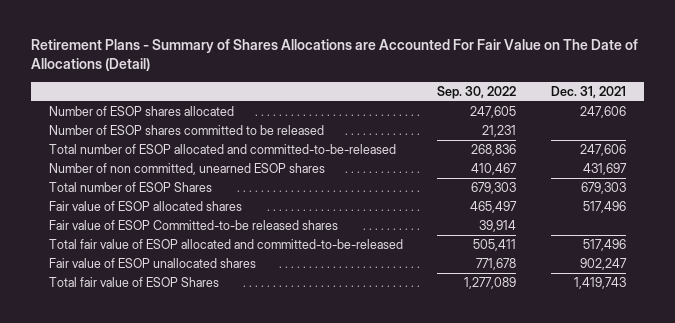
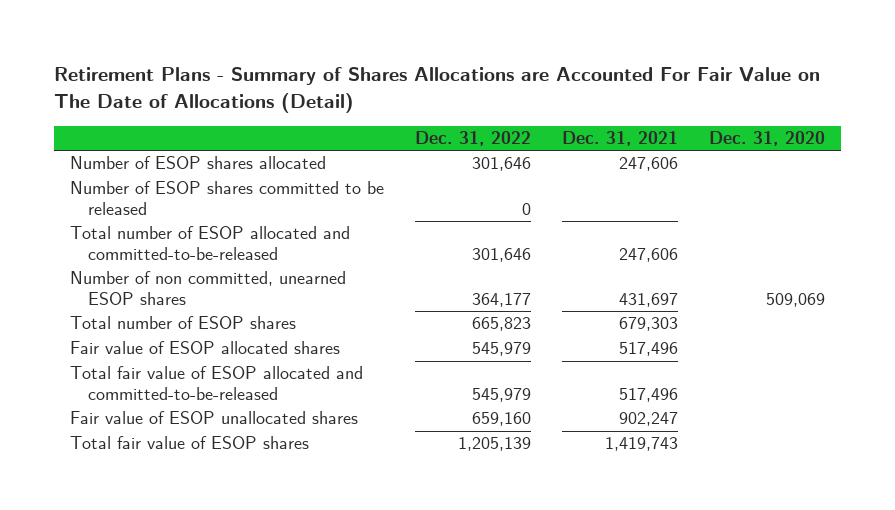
- | Sep. 30, 2022 | Dec. 31, 2021
+ | Dec. 31, 2022 | Dec. 31, 2021 | Dec. 31, 2020
- Total number of ESOP Shares | 679,303 | 679,303
+ Total number of ESOP shares | 665,823 | 679,303 |
- Fair value of ESOP Committed-to-be released shares | 39,914 |
- Total fair value of ESOP Shares | 1,277,089 | 1,419,743
+ Total fair value of ESOP shares | 1,205,139 | 1,419,743 |

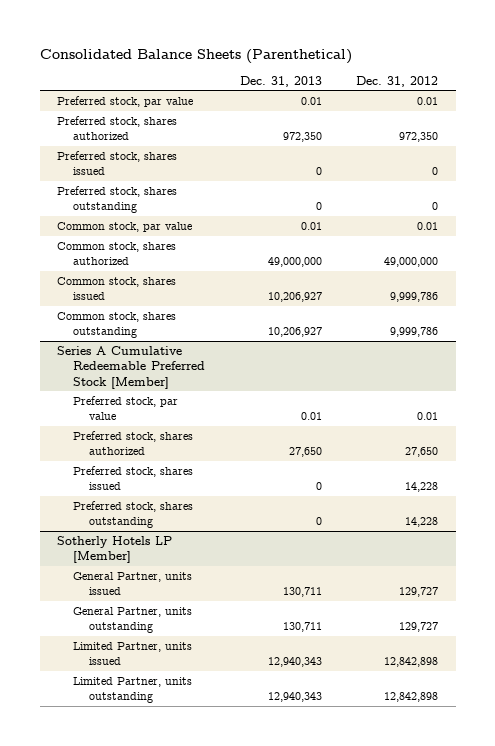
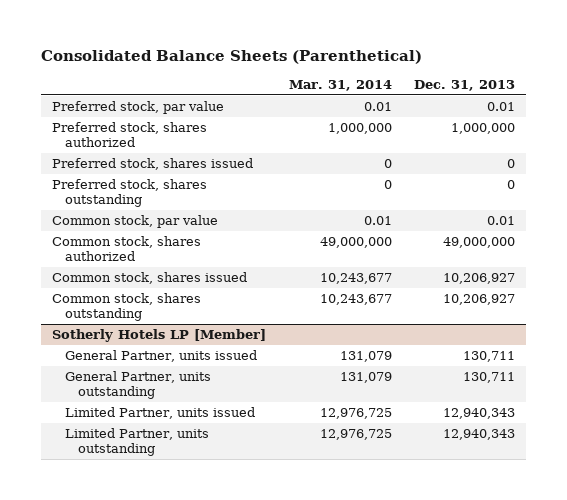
- | Dec. 31, 2013 | Dec. 31, 2012
+ | Mar. 31, 2014 | Dec. 31, 2013
- Preferred stock, shares authorized | 972,350 | 972,350
+ Preferred stock, shares authorized | 1,000,000 | 1,000,000
- Series A Cumulative Redeemable Preferred Stock [Member]
- Preferred stock, par value | 0.01 | 0.01
- Preferred stock, shares authorized | 27,650 | 27,650
- Preferred stock, shares issued | 0 | 14,228
- Preferred stock, shares outstanding | 0 | 14,228

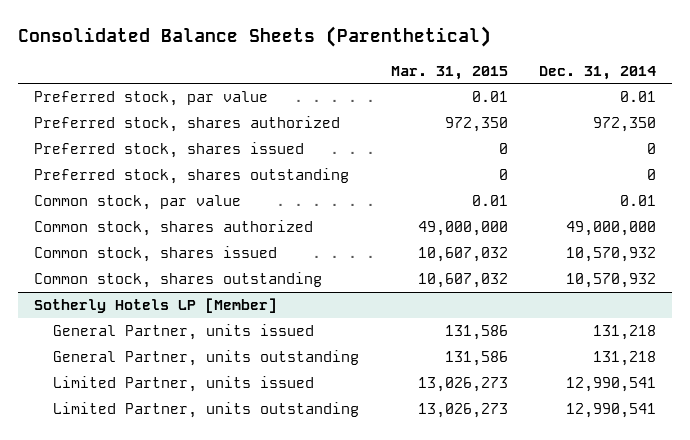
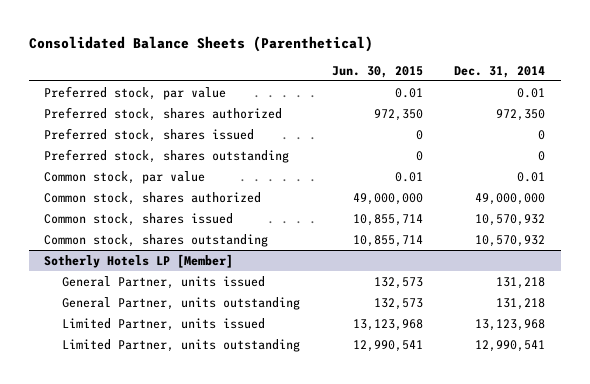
- | Mar. 31, 2015 | Dec. 31, 2014
+ | Jun. 30, 2015 | Dec. 31, 2014
@ Sotherly Hotels LP [Member]
- Limited Partner, units issued | 13,026,273 | 12,990,541
+ Limited Partner, units issued | 13,123,968 | 13,123,968

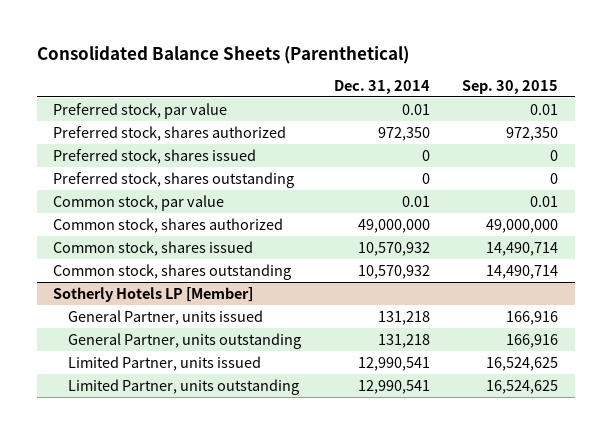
- | Jun. 30, 2015 | Dec. 31, 2014
+ | Dec. 31, 2014 | Sep. 30, 2015
@ Sotherly Hotels LP [Member]
- Limited Partner, units issued | 13,123,968 | 13,123,968
+ Limited Partner, units issued | 12,990,541 | 16,524,625

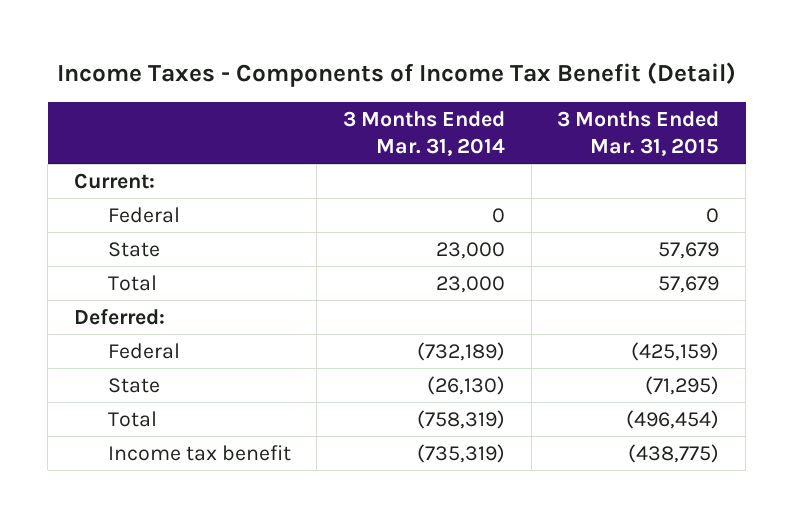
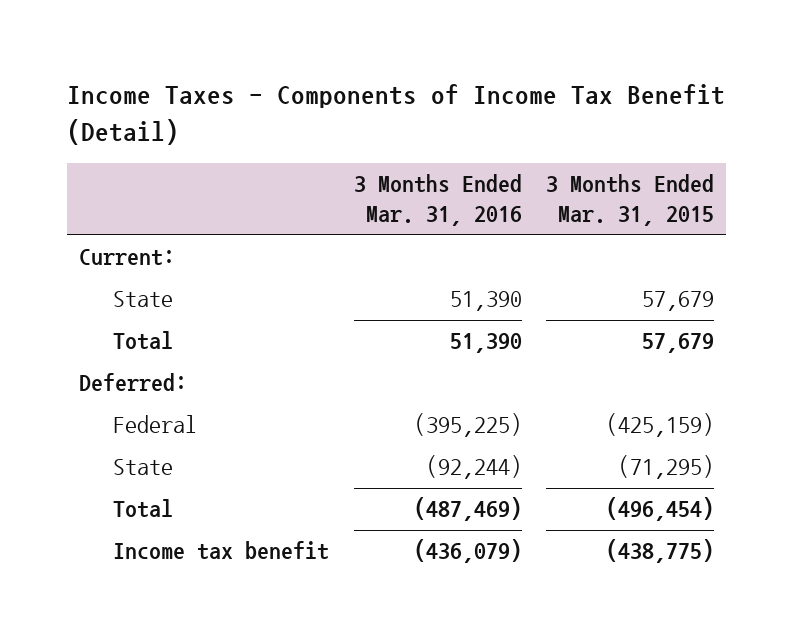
- | 3 Months Ended Mar. 31, 2014 | 3 Months Ended Mar. 31, 2015
+ | 3 Months Ended Mar. 31, 2016 | 3 Months Ended Mar. 31, 2015
- Federal | 0 | 0

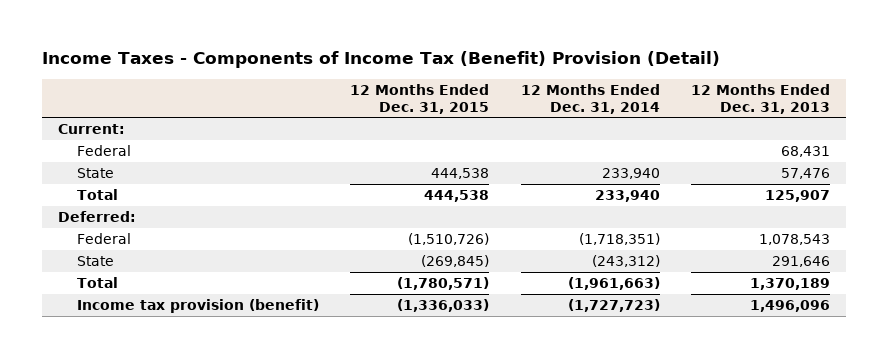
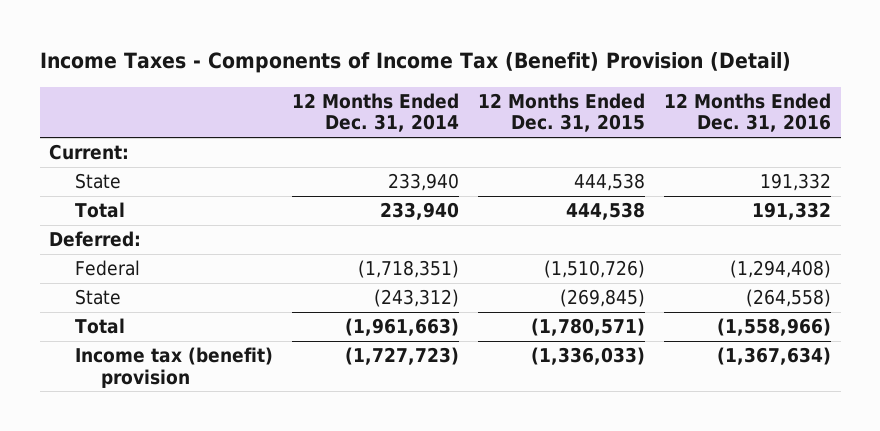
- | 12 Months Ended Dec. 31, 2015 | 12 Months Ended Dec. 31, 2014 | 12 Months Ended Dec. 31, 2013
+ | 12 Months Ended Dec. 31, 2014 | 12 Months Ended Dec. 31, 2015 | 12 Months Ended Dec. 31, 2016
- Federal | | | 68,431
- Income tax provision (benefit) | (1,336,033) | (1,727,723) | 1,496,096
+ Income tax (benefit) provision | (1,727,723) | (1,336,033) | (1,367,634)

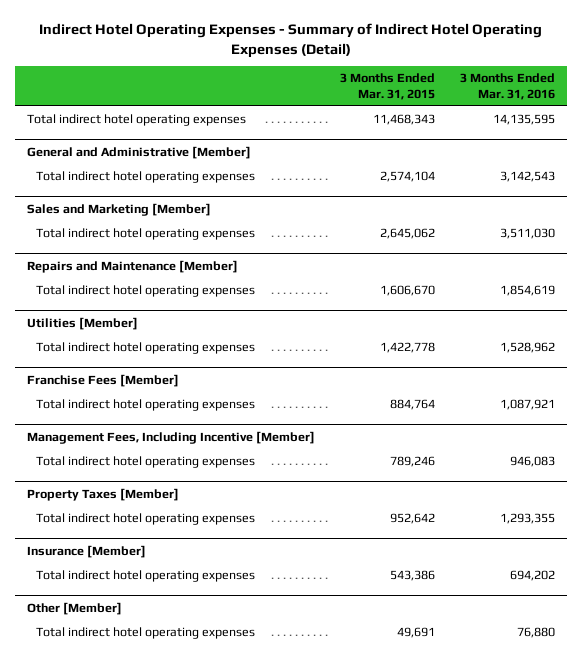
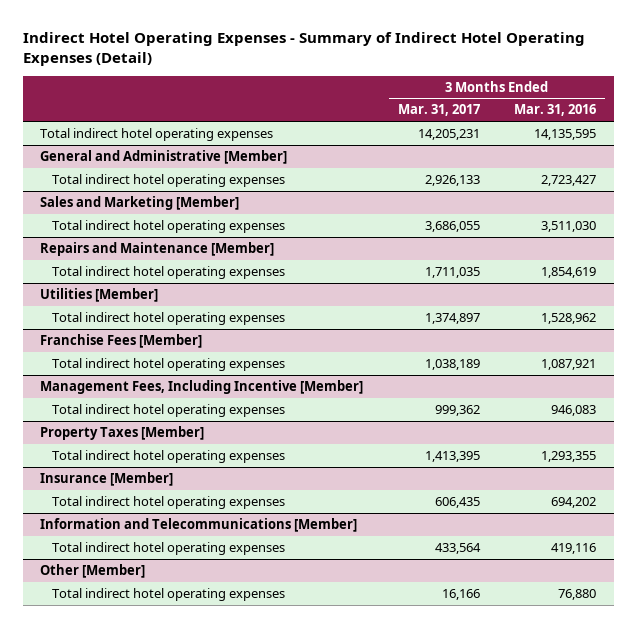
- | 3 Months Ended Mar. 31, 2015 | 3 Months Ended Mar. 31, 2016
+ | 3 Months Ended Mar. 31, 2017 | 3 Months Ended Mar. 31, 2016
@ General and Administrative [Member]
- Total indirect hotel operating expenses | 2,574,104 | 3,142,543
+ Total indirect hotel operating expenses | 2,926,133 | 2,723,427
+ Information and Telecommunications [Member]
+ Total indirect hotel operating expenses | 433,564 | 419,116

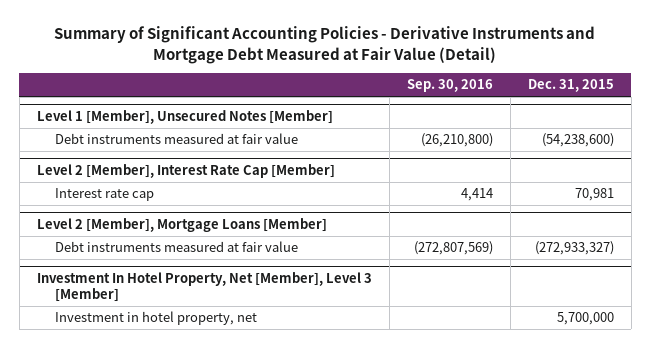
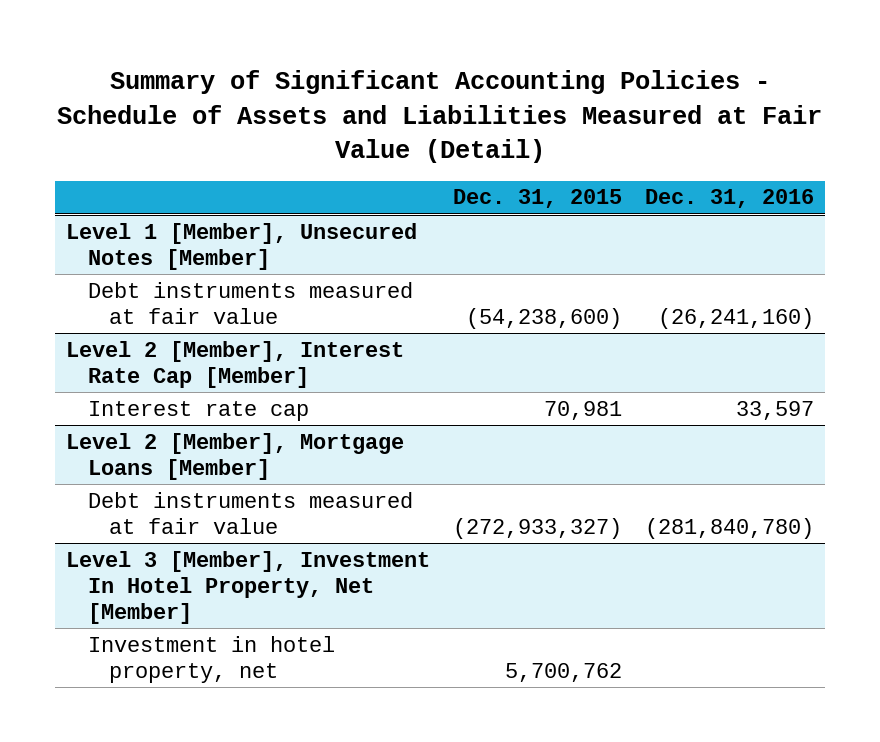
- Summary of Significant Accounting Policies - Derivative Instruments and Mortgage Debt Measured at Fair Value (Detail)
+ Summary of Significant Accounting Policies - Schedule of Assets and Liabilities Measured at Fair Value (Detail)
- | Sep. 30, 2016 | Dec. 31, 2015
+ | Dec. 31, 2015 | Dec. 31, 2016
- Investment In Hotel Property, Net [Member], Level 3 [Member]
- Investment in hotel property, net | | 5,700,000
+ Level 3 [Member], Investment In Hotel Property, Net [Member]
+ Investment in hotel property, net | 5,700,762 |

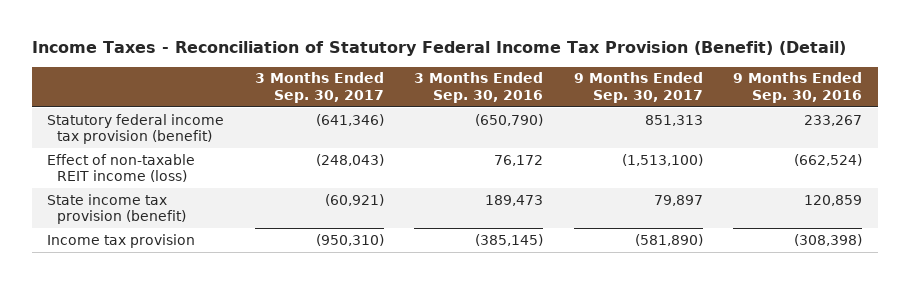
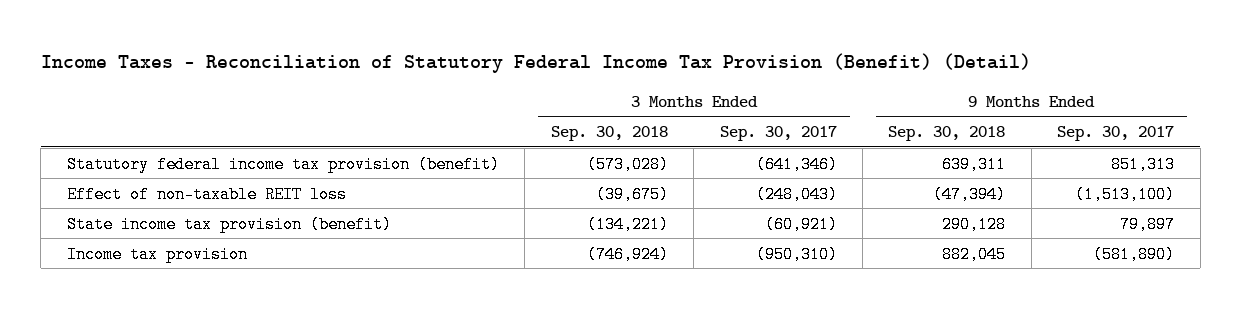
- | 3 Months Ended Sep. 30, 2017 | 3 Months Ended Sep. 30, 2016 | 9 Months Ended Sep. 30, 2017 | 9 Months Ended Sep. 30, 2016
+ | 3 Months Ended Sep. 30, 2018 | 3 Months Ended Sep. 30, 2017 | 9 Months Ended Sep. 30, 2018 | 9 Months Ended Sep. 30, 2017
- Effect of non-taxable REIT income (loss) | (248,043) | 76,172 | (1,513,100) | (662,524)
+ Effect of non-taxable REIT loss | (39,675) | (248,043) | (47,394) | (1,513,100)

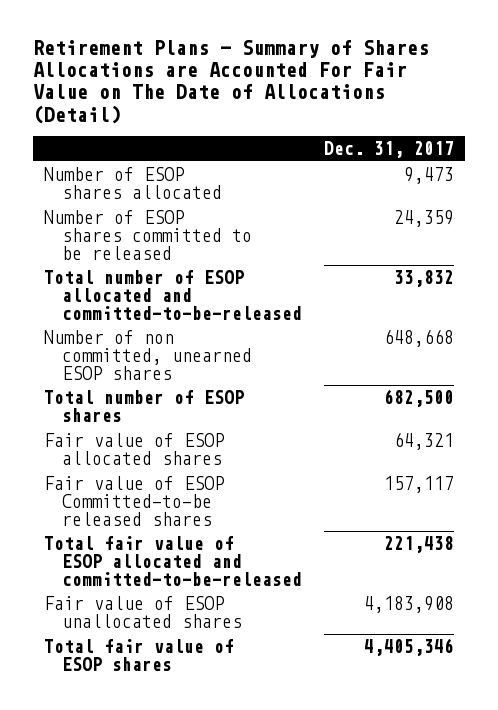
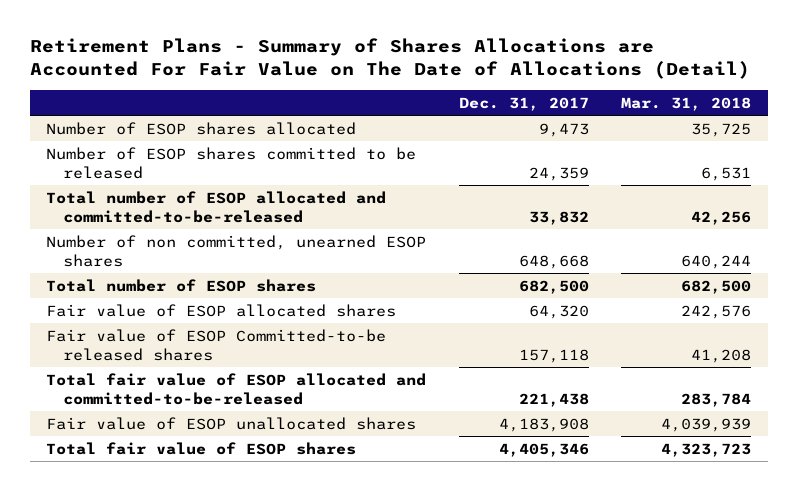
- | Dec. 31, 2017
+ | Dec. 31, 2017 | Mar. 31, 2018
- Fair value of ESOP allocated shares | 64,321
- Fair value of ESOP Committed-to-be released shares | 157,117
+ Fair value of ESOP allocated shares | 64,320 | 242,576
+ Fair value of ESOP Committed-to-be released shares | 157,118 | 41,208

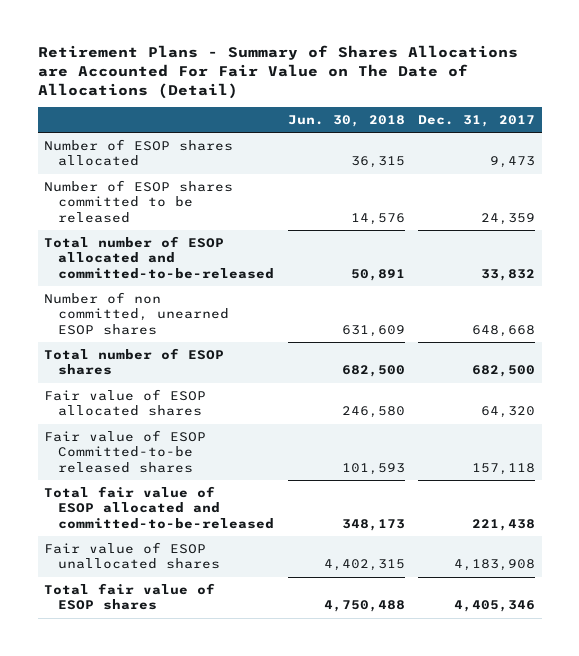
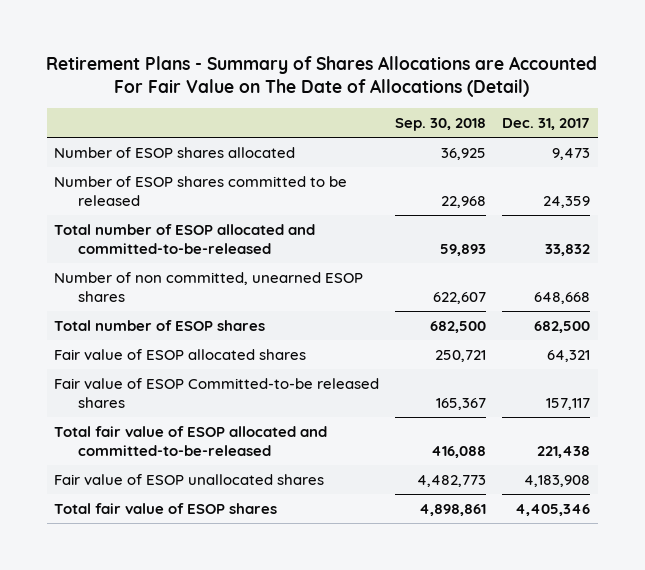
- | Jun. 30, 2018 | Dec. 31, 2017
+ | Sep. 30, 2018 | Dec. 31, 2017
- Fair value of ESOP allocated shares | 246,580 | 64,320
- Fair value of ESOP Committed-to-be released shares | 101,593 | 157,118
+ Fair value of ESOP allocated shares | 250,721 | 64,321
+ Fair value of ESOP Committed-to-be released shares | 165,367 | 157,117

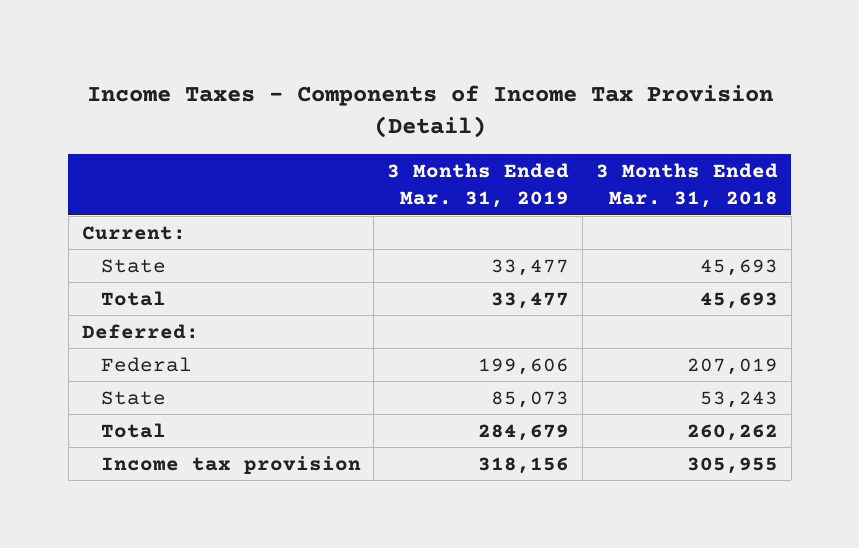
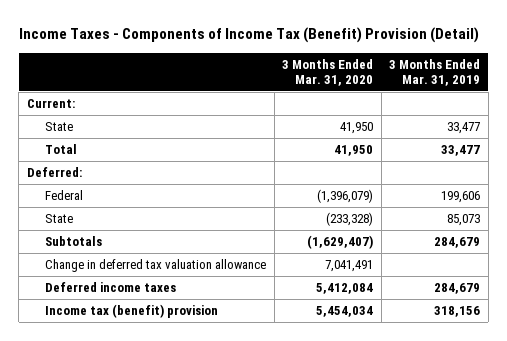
- Income Taxes - Components of Income Tax Provision (Detail)
+ Income Taxes - Components of Income Tax (Benefit) Provision (Detail)
- | 3 Months Ended Mar. 31, 2019 | 3 Months Ended Mar. 31, 2018
+ | 3 Months Ended Mar. 31, 2020 | 3 Months Ended Mar. 31, 2019
- Total | 284,679 | 260,262
- Income tax provision | 318,156 | 305,955
+ Subtotals | (1,629,407) | 284,679
+ Change in deferred tax valuation allowance | 7,041,491 |
+ Deferred income taxes | 5,412,084 | 284,679
+ Income tax (benefit) provision | 5,454,034 | 318,156

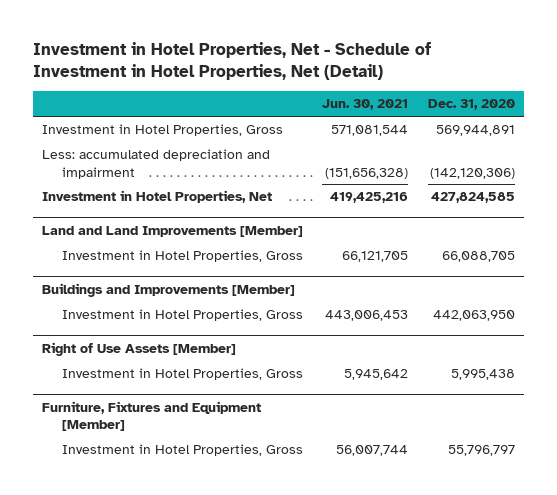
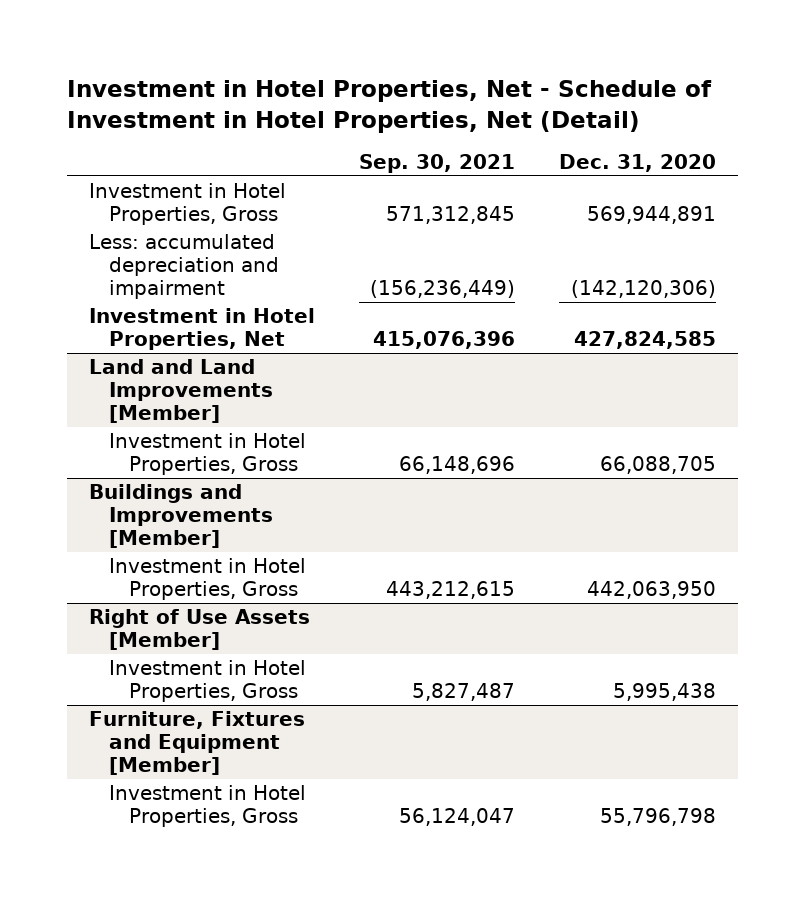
- | Jun. 30, 2021 | Dec. 31, 2020
+ | Sep. 30, 2021 | Dec. 31, 2020
@ Furniture, Fixtures and Equipment [Member]
- Investment in Hotel Properties, Gross | 56,007,744 | 55,796,797
+ Investment in Hotel Properties, Gross | 56,124,047 | 55,796,798

